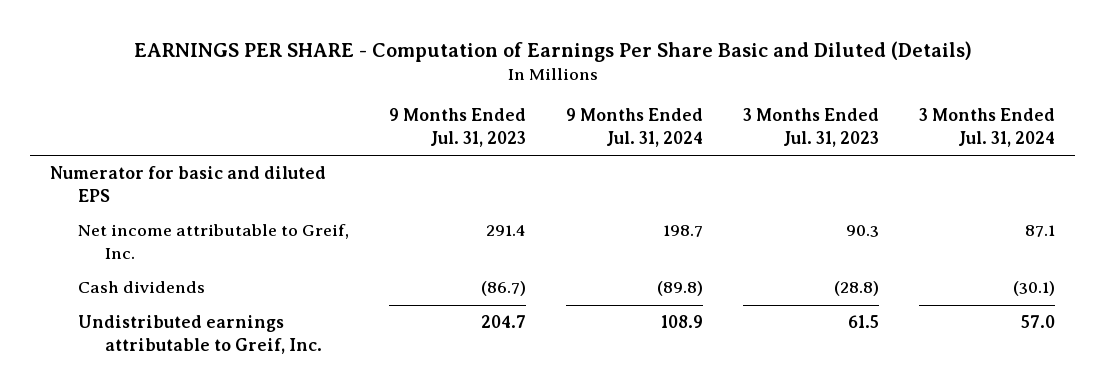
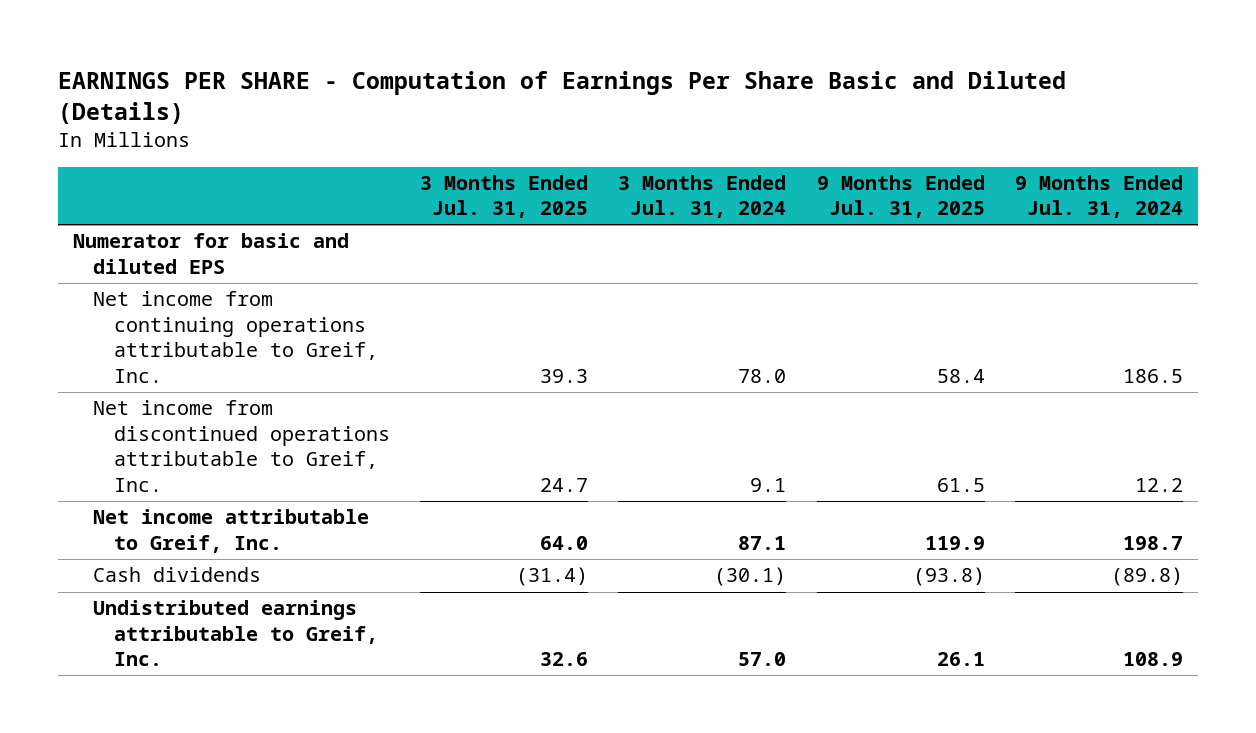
- | 9 Months Ended Jul. 31, 2023 | 9 Months Ended Jul. 31, 2024 | 3 Months Ended Jul. 31, 2023 | 3 Months Ended Jul. 31, 2024
+ | 3 Months Ended Jul. 31, 2025 | 3 Months Ended Jul. 31, 2024 | 9 Months Ended Jul. 31, 2025 | 9 Months Ended Jul. 31, 2024
+ Net income from continuing operations attributable to Greif, Inc. | 39.3 | 78.0 | 58.4 | 186.5
+ Net income from discontinued operations attributable to Greif, Inc. | 24.7 | 9.1 | 61.5 | 12.2

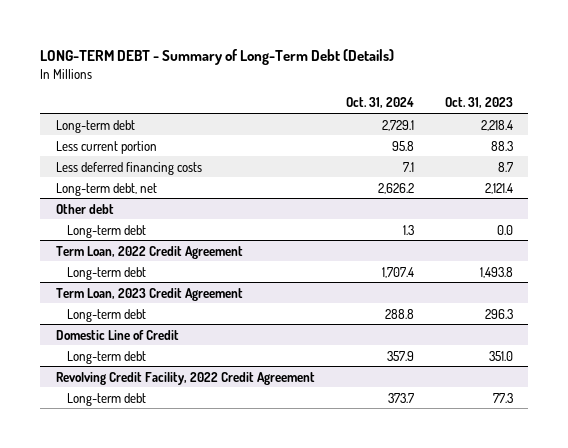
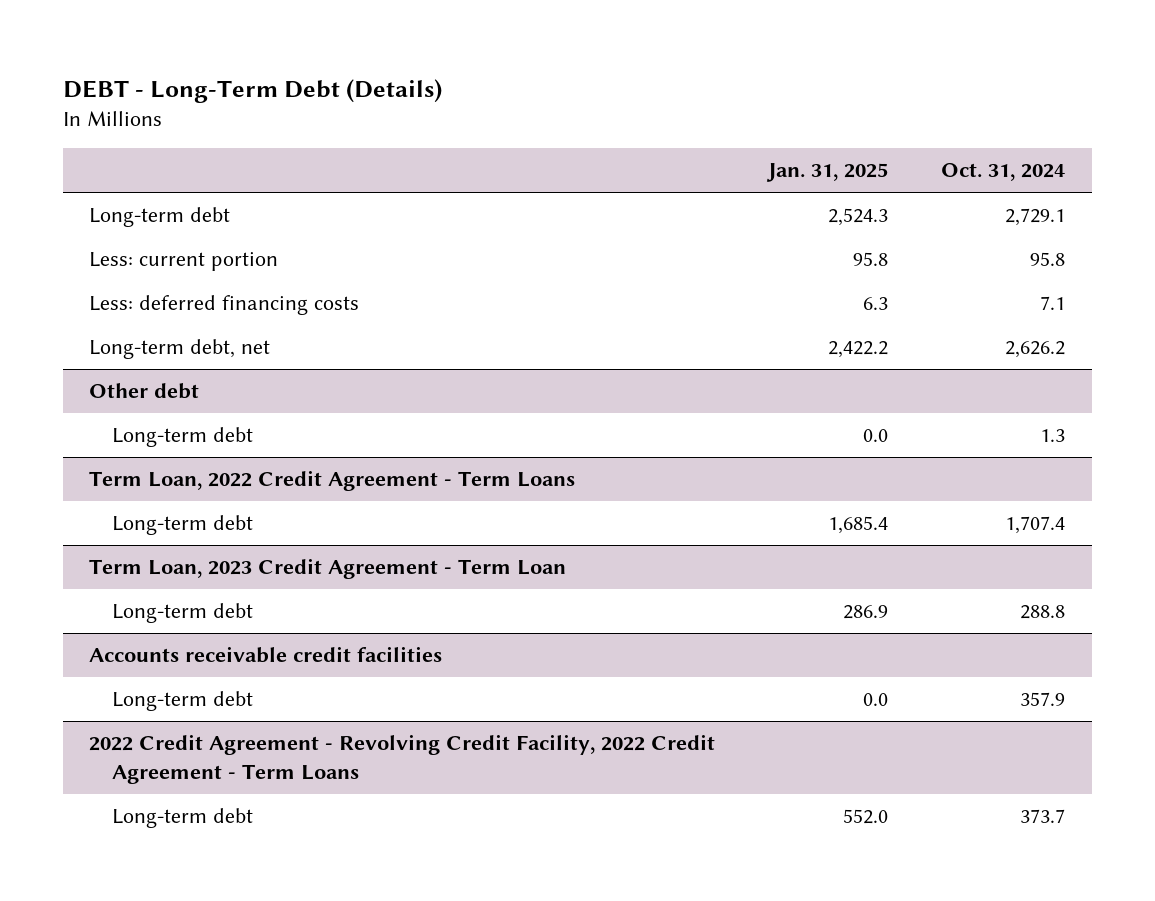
- LONG-TERM DEBT - Summary of Long-Term Debt (Details)
+ DEBT - Long-Term Debt (Details)
- | Oct. 31, 2024 | Oct. 31, 2023
+ | Jan. 31, 2025 | Oct. 31, 2024
- Less current portion | 95.8 | 88.3
- Less deferred financing costs | 7.1 | 8.7
+ Less: current portion | 95.8 | 95.8
+ Less: deferred financing costs | 6.3 | 7.1
- Term Loan, 2022 Credit Agreement
+ Term Loan, 2022 Credit Agreement - Term Loans
- Term Loan, 2023 Credit Agreement
+ Term Loan, 2023 Credit Agreement - Term Loan
- Domestic Line of Credit
+ Accounts receivable credit facilities
- Revolving Credit Facility, 2022 Credit Agreement
+ 2022 Credit Agreement - Revolving Credit Facility, 2022 Credit Agreement - Term Loans

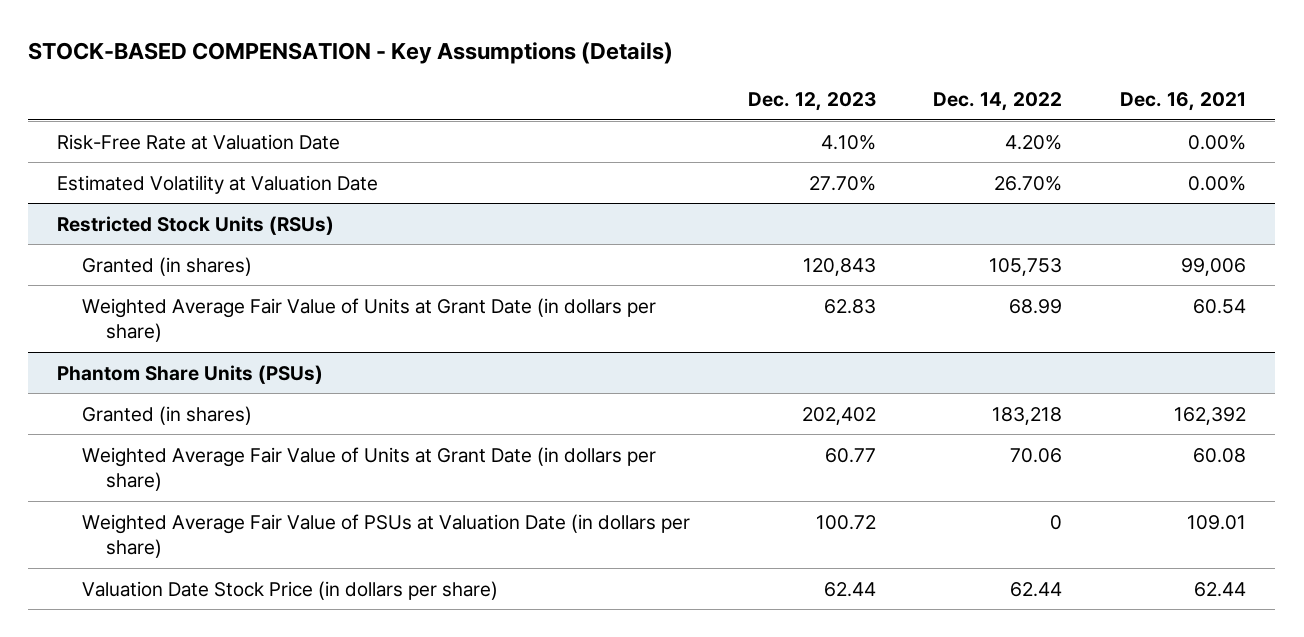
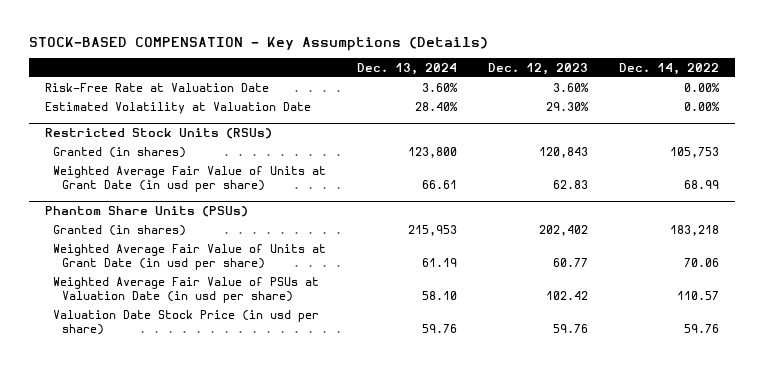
- | Dec. 12, 2023 | Dec. 14, 2022 | Dec. 16, 2021
+ | Dec. 13, 2024 | Dec. 12, 2023 | Dec. 14, 2022
- Risk-Free Rate at Valuation Date | 4.10% | 4.20% | 0.00%
- Estimated Volatility at Valuation Date | 27.70% | 26.70% | 0.00%
+ Risk-Free Rate at Valuation Date | 3.60% | 3.60% | 0.00%
+ Estimated Volatility at Valuation Date | 28.40% | 29.30% | 0.00%
@ Restricted Stock Units (RSUs)
- Weighted Average Fair Value of Units at Grant Date (in dollars per share) | 62.83 | 68.99 | 60.54
+ Weighted Average Fair Value of Units at Grant Date (in usd per share) | 66.61 | 62.83 | 68.99
@ Phantom Share Units (PSUs)
- Weighted Average Fair Value of Units at Grant Date (in dollars per share) | 60.77 | 70.06 | 60.08
- Weighted Average Fair Value of PSUs at Valuation Date (in dollars per share) | 100.72 | 0 | 109.01
- Valuation Date Stock Price (in dollars per share) | 62.44 | 62.44 | 62.44
+ Weighted Average Fair Value of Units at Grant Date (in usd per share) | 61.19 | 60.77 | 70.06
+ Weighted Average Fair Value of PSUs at Valuation Date (in usd per share) | 58.10 | 102.42 | 110.57
+ Valuation Date Stock Price (in usd per share) | 59.76 | 59.76 | 59.76

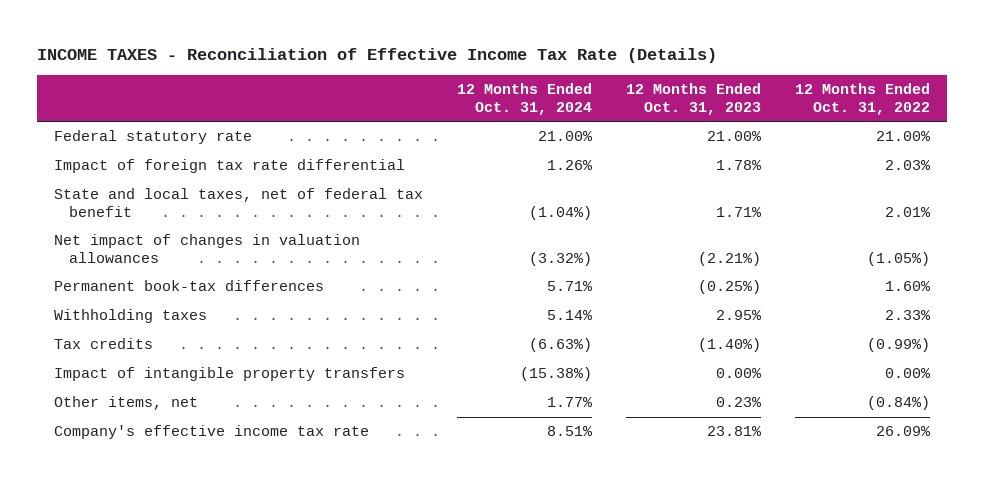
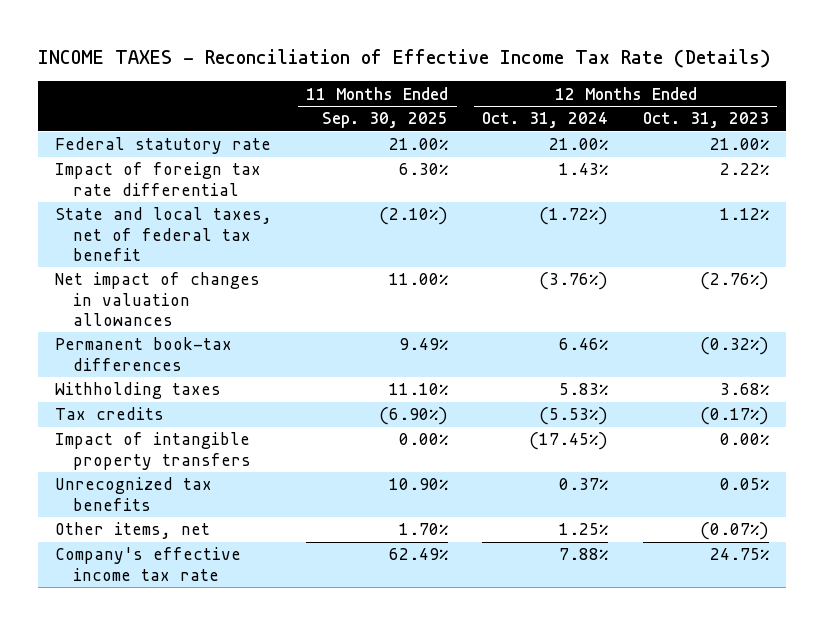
- | 12 Months Ended Oct. 31, 2024 | 12 Months Ended Oct. 31, 2023 | 12 Months Ended Oct. 31, 2022
+ | 11 Months Ended Sep. 30, 2025 | 12 Months Ended Oct. 31, 2024 | 12 Months Ended Oct. 31, 2023
- Impact of foreign tax rate differential | 1.26% | 1.78% | 2.03%
- State and local taxes, net of federal tax benefit | (1.04%) | 1.71% | 2.01%
- Net impact of changes in valuation allowances | (3.32%) | (2.21%) | (1.05%)
- Permanent book-tax differences | 5.71% | (0.25%) | 1.60%
- Withholding taxes | 5.14% | 2.95% | 2.33%
- Tax credits | (6.63%) | (1.40%) | (0.99%)
- Impact of intangible property transfers | (15.38%) | 0.00% | 0.00%
- Other items, net | 1.77% | 0.23% | (0.84%)
- Company's effective income tax rate | 8.51% | 23.81% | 26.09%
+ Impact of foreign tax rate differential | 6.30% | 1.43% | 2.22%
+ State and local taxes, net of federal tax benefit | (2.10%) | (1.72%) | 1.12%
+ Net impact of changes in valuation allowances | 11.00% | (3.76%) | (2.76%)
+ Permanent book-tax differences | 9.49% | 6.46% | (0.32%)
+ Withholding taxes | 11.10% | 5.83% | 3.68%
+ Tax credits | (6.90%) | (5.53%) | (0.17%)
+ Impact of intangible property transfers | 0.00% | (17.45%) | 0.00%
+ Unrecognized tax benefits | 10.90% | 0.37% | 0.05%
+ Other items, net | 1.70% | 1.25% | (0.07%)
+ Company's effective income tax rate | 62.49% | 7.88% | 24.75%

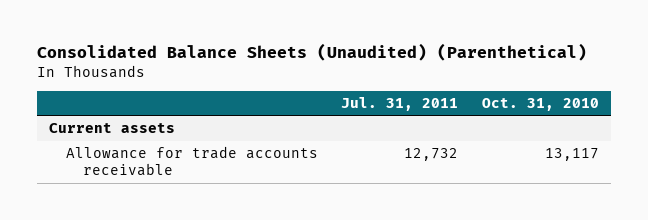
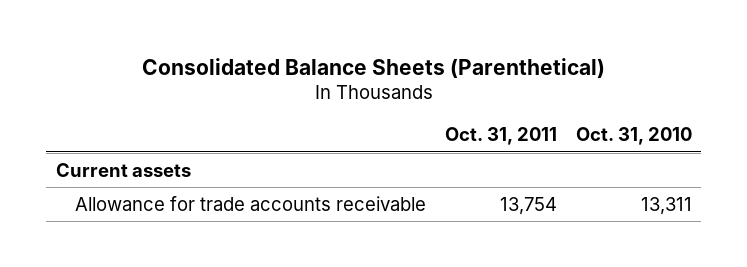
- Consolidated Balance Sheets (Unaudited) (Parenthetical)
+ Consolidated Balance Sheets (Parenthetical)
- | Jul. 31, 2011 | Oct. 31, 2010
+ | Oct. 31, 2011 | Oct. 31, 2010
- Allowance for trade accounts receivable | 12,732 | 13,117
+ Allowance for trade accounts receivable | 13,754 | 13,311

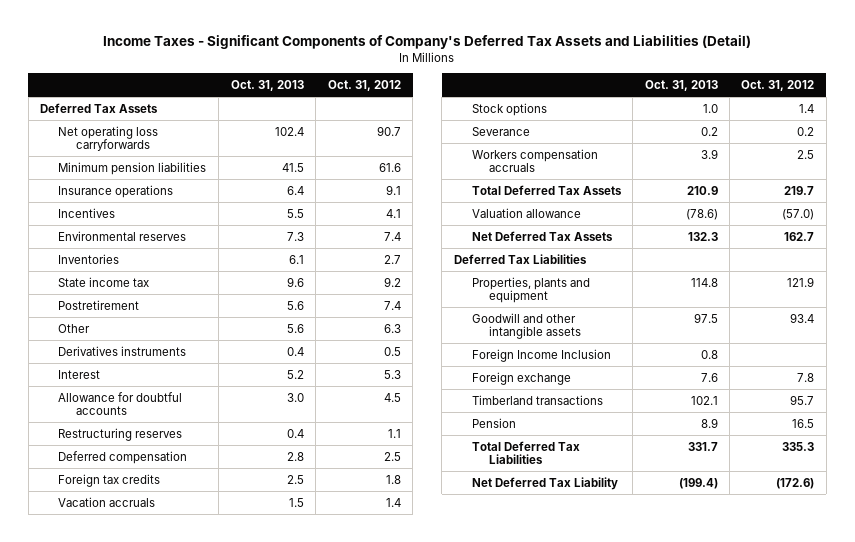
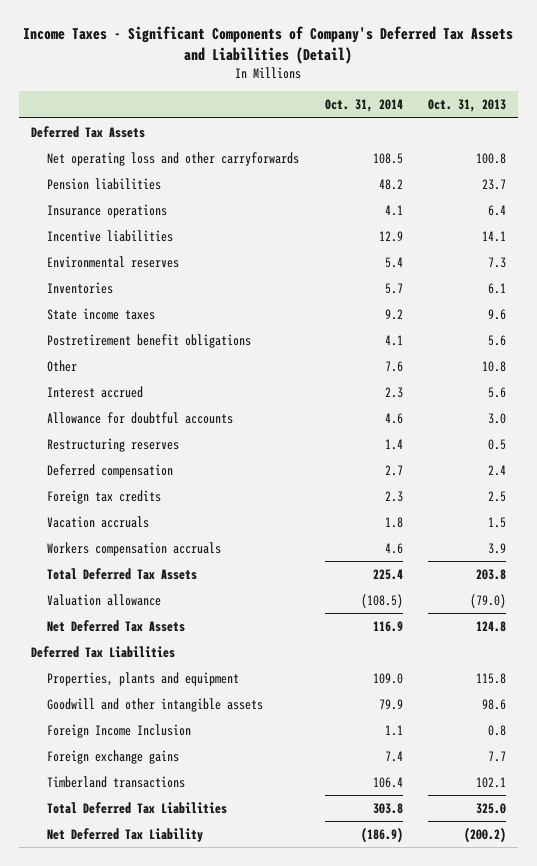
- | Oct. 31, 2013 | Oct. 31, 2012
+ | Oct. 31, 2014 | Oct. 31, 2013
- Net operating loss carryforwards | 102.4 | 90.7
- Minimum pension liabilities | 41.5 | 61.6
+ Net operating loss and other carryforwards | 108.5 | 100.8
+ Pension liabilities | 48.2 | 23.7
- Incentives | 5.5 | 4.1
+ Incentive liabilities | 12.9 | 14.1
- State income tax | 9.6 | 9.2
- Postretirement | 5.6 | 7.4
- Other | 5.6 | 6.3
- Derivatives instruments | 0.4 | 0.5
- Interest | 5.2 | 5.3
+ State income taxes | 9.2 | 9.6
+ Postretirement benefit obligations | 4.1 | 5.6
+ Other | 7.6 | 10.8
+ Interest accrued | 2.3 | 5.6
- Restructuring reserves | 0.4 | 1.1
- Deferred compensation | 2.8 | 2.5
+ Restructuring reserves | 1.4 | 0.5
+ Deferred compensation | 2.7 | 2.4
- Stock options | 1.0 | 1.4
- Severance | 0.2 | 0.2
- Total Deferred Tax Assets | 210.9 | 219.7
- Valuation allowance | (78.6) | (57.0)
- Net Deferred Tax Assets | 132.3 | 162.7
+ Total Deferred Tax Assets | 225.4 | 203.8
+ Valuation allowance | (108.5) | (79.0)
+ Net Deferred Tax Assets | 116.9 | 124.8
- Properties, plants and equipment | 114.8 | 121.9
- Goodwill and other intangible assets | 97.5 | 93.4
+ Properties, plants and equipment | 109.0 | 115.8
+ Goodwill and other intangible assets | 79.9 | 98.6
- Foreign exchange | 7.6 | 7.8
+ Foreign exchange gains | 7.4 | 7.7
- Pension | 8.9 | 16.5
- Total Deferred Tax Liabilities | 331.7 | 335.3
- Net Deferred Tax Liability | (199.4) | (172.6)
+ Total Deferred Tax Liabilities | 303.8 | 325.0
+ Net Deferred Tax Liability | (186.9) | (200.2)

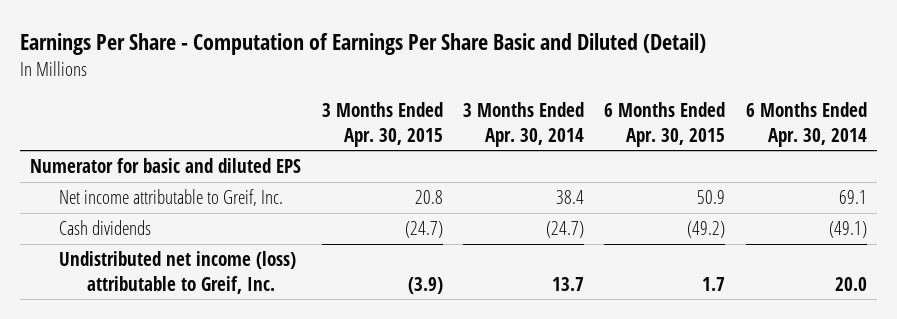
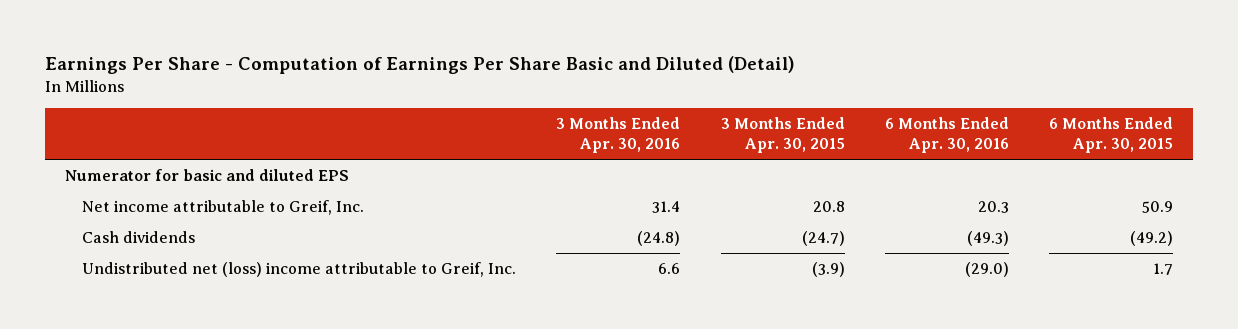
- | 3 Months Ended Apr. 30, 2015 | 3 Months Ended Apr. 30, 2014 | 6 Months Ended Apr. 30, 2015 | 6 Months Ended Apr. 30, 2014
+ | 3 Months Ended Apr. 30, 2016 | 3 Months Ended Apr. 30, 2015 | 6 Months Ended Apr. 30, 2016 | 6 Months Ended Apr. 30, 2015
- Undistributed net income (loss) attributable to Greif, Inc. | (3.9) | 13.7 | 1.7 | 20.0
+ Undistributed net (loss) income attributable to Greif, Inc. | 6.6 | (3.9) | (29.0) | 1.7

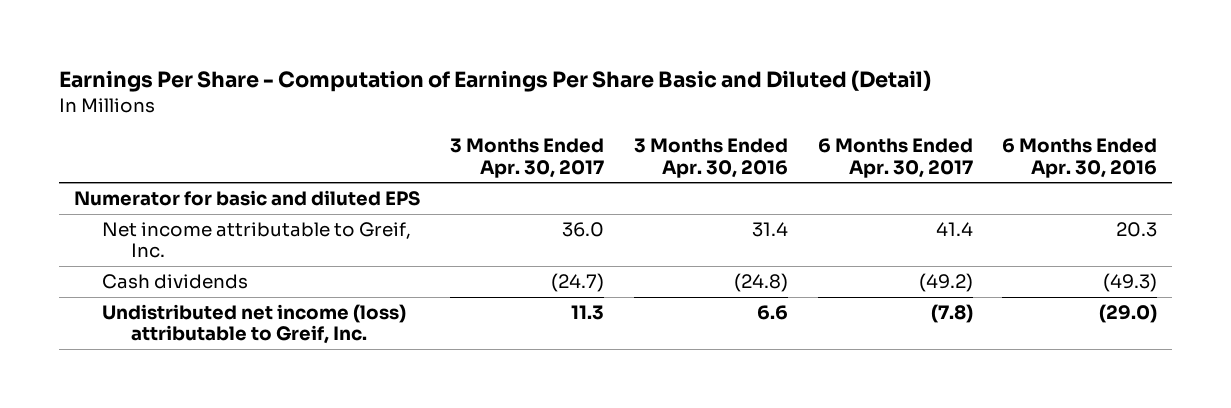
- | 3 Months Ended Apr. 30, 2016 | 3 Months Ended Apr. 30, 2015 | 6 Months Ended Apr. 30, 2016 | 6 Months Ended Apr. 30, 2015
+ | 3 Months Ended Apr. 30, 2017 | 3 Months Ended Apr. 30, 2016 | 6 Months Ended Apr. 30, 2017 | 6 Months Ended Apr. 30, 2016
- Undistributed net (loss) income attributable to Greif, Inc. | 6.6 | (3.9) | (29.0) | 1.7
+ Undistributed net income (loss) attributable to Greif, Inc. | 11.3 | 6.6 | (7.8) | (29.0)

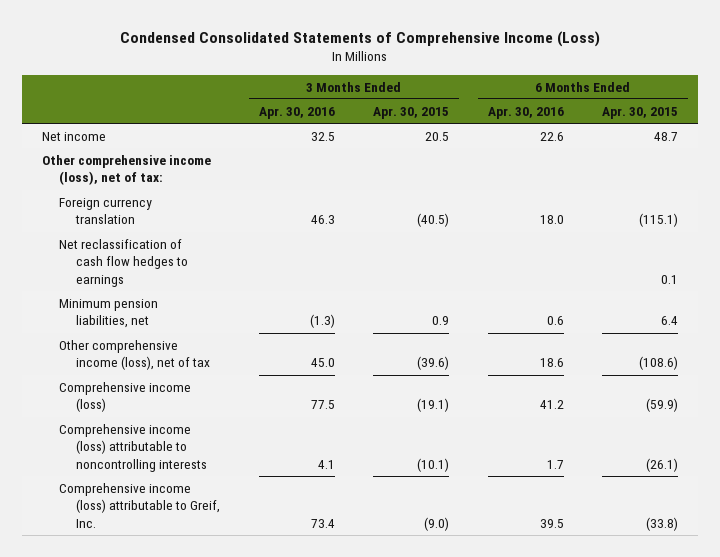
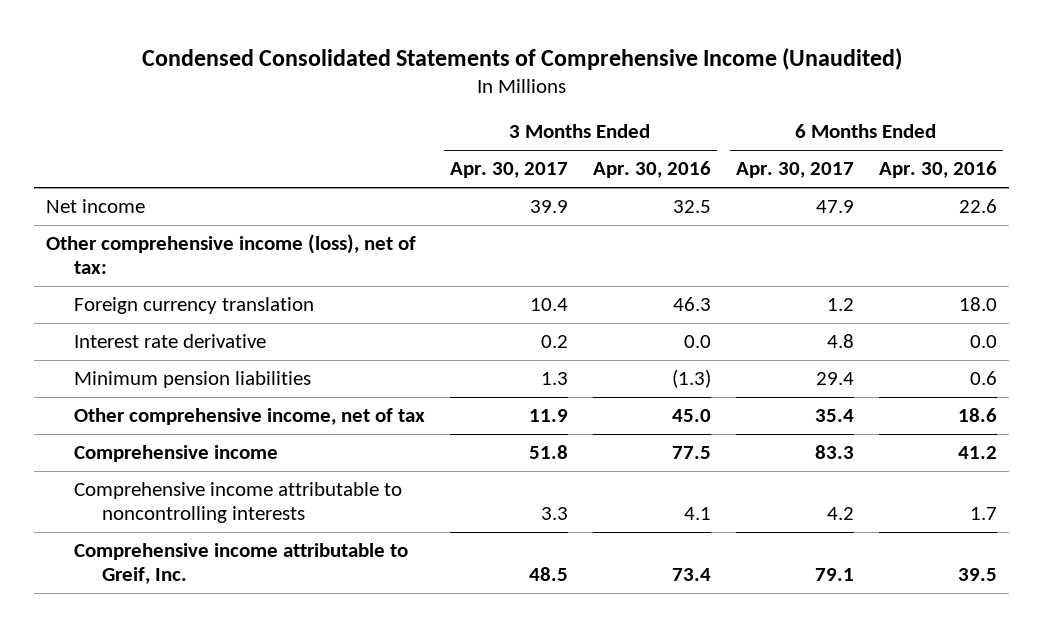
- Condensed Consolidated Statements of Comprehensive Income (Loss)
+ Condensed Consolidated Statements of Comprehensive Income (Unaudited)
- | 3 Months Ended Apr. 30, 2016 | 3 Months Ended Apr. 30, 2015 | 6 Months Ended Apr. 30, 2016 | 6 Months Ended Apr. 30, 2015
+ | 3 Months Ended Apr. 30, 2017 | 3 Months Ended Apr. 30, 2016 | 6 Months Ended Apr. 30, 2017 | 6 Months Ended Apr. 30, 2016
- Net reclassification of cash flow hedges to earnings | | | | 0.1
- Minimum pension liabilities, net | (1.3) | 0.9 | 0.6 | 6.4
- Other comprehensive income (loss), net of tax | 45.0 | (39.6) | 18.6 | (108.6)
- Comprehensive income (loss) | 77.5 | (19.1) | 41.2 | (59.9)
- Comprehensive income (loss) attributable to noncontrolling interests | 4.1 | (10.1) | 1.7 | (26.1)
- Comprehensive income (loss) attributable to Greif, Inc. | 73.4 | (9.0) | 39.5 | (33.8)
+ Interest rate derivative | 0.2 | 0.0 | 4.8 | 0.0
+ Minimum pension liabilities | 1.3 | (1.3) | 29.4 | 0.6
+ Other comprehensive income, net of tax | 11.9 | 45.0 | 35.4 | 18.6
+ Comprehensive income | 51.8 | 77.5 | 83.3 | 41.2
+ Comprehensive income attributable to noncontrolling interests | 3.3 | 4.1 | 4.2 | 1.7
+ Comprehensive income attributable to Greif, Inc. | 48.5 | 73.4 | 79.1 | 39.5

